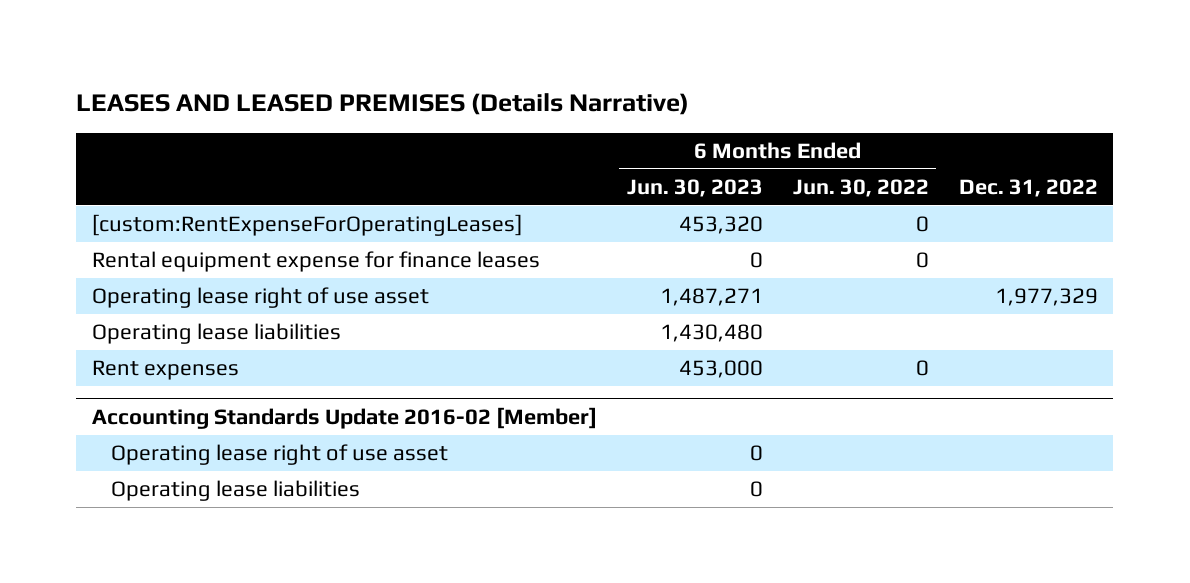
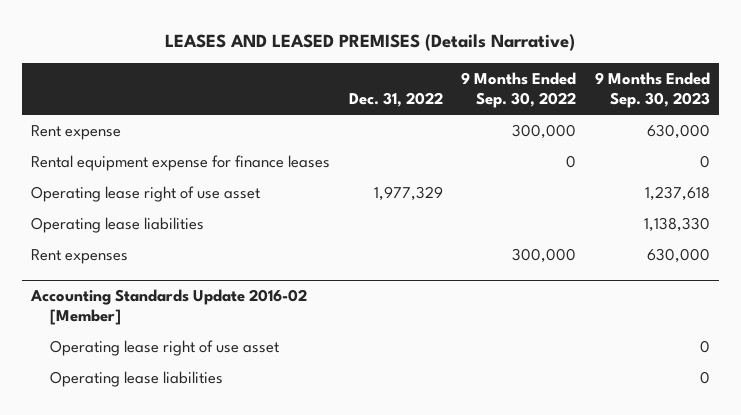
- | 6 Months Ended Jun. 30, 2023 | 6 Months Ended Jun. 30, 2022 | Dec. 31, 2022
+ | Dec. 31, 2022 | 9 Months Ended Sep. 30, 2022 | 9 Months Ended Sep. 30, 2023
- [custom:RentExpenseForOperatingLeases] | 453,320 | 0 |
+ Rent expense | | 300,000 | 630,000

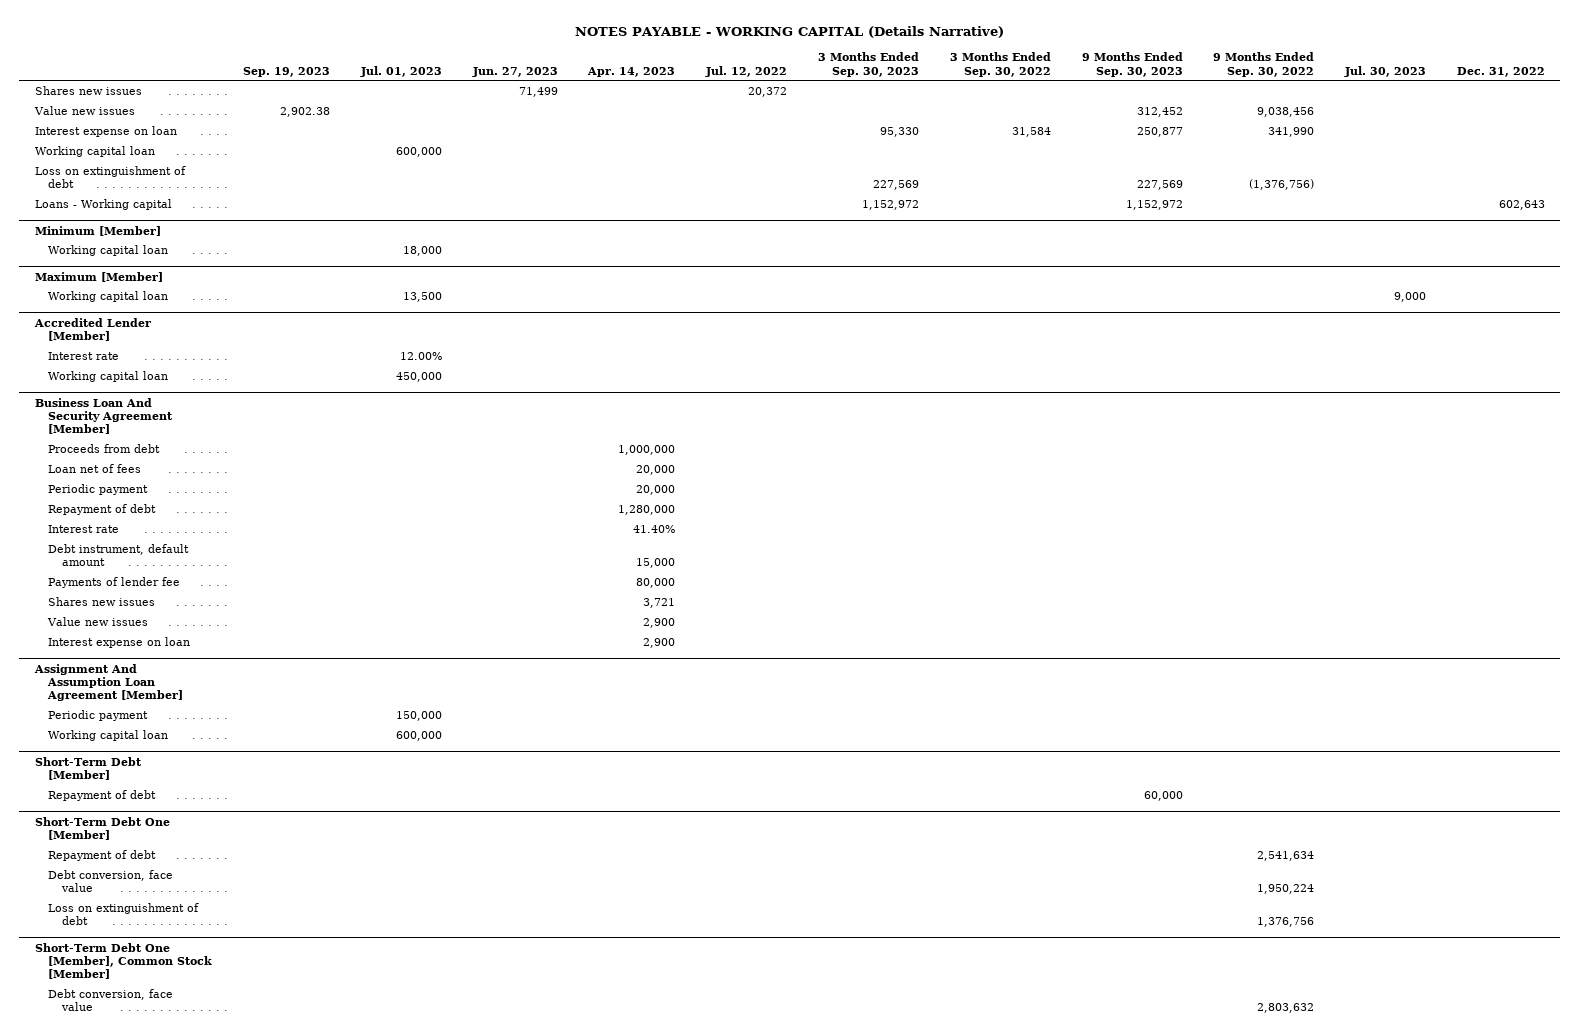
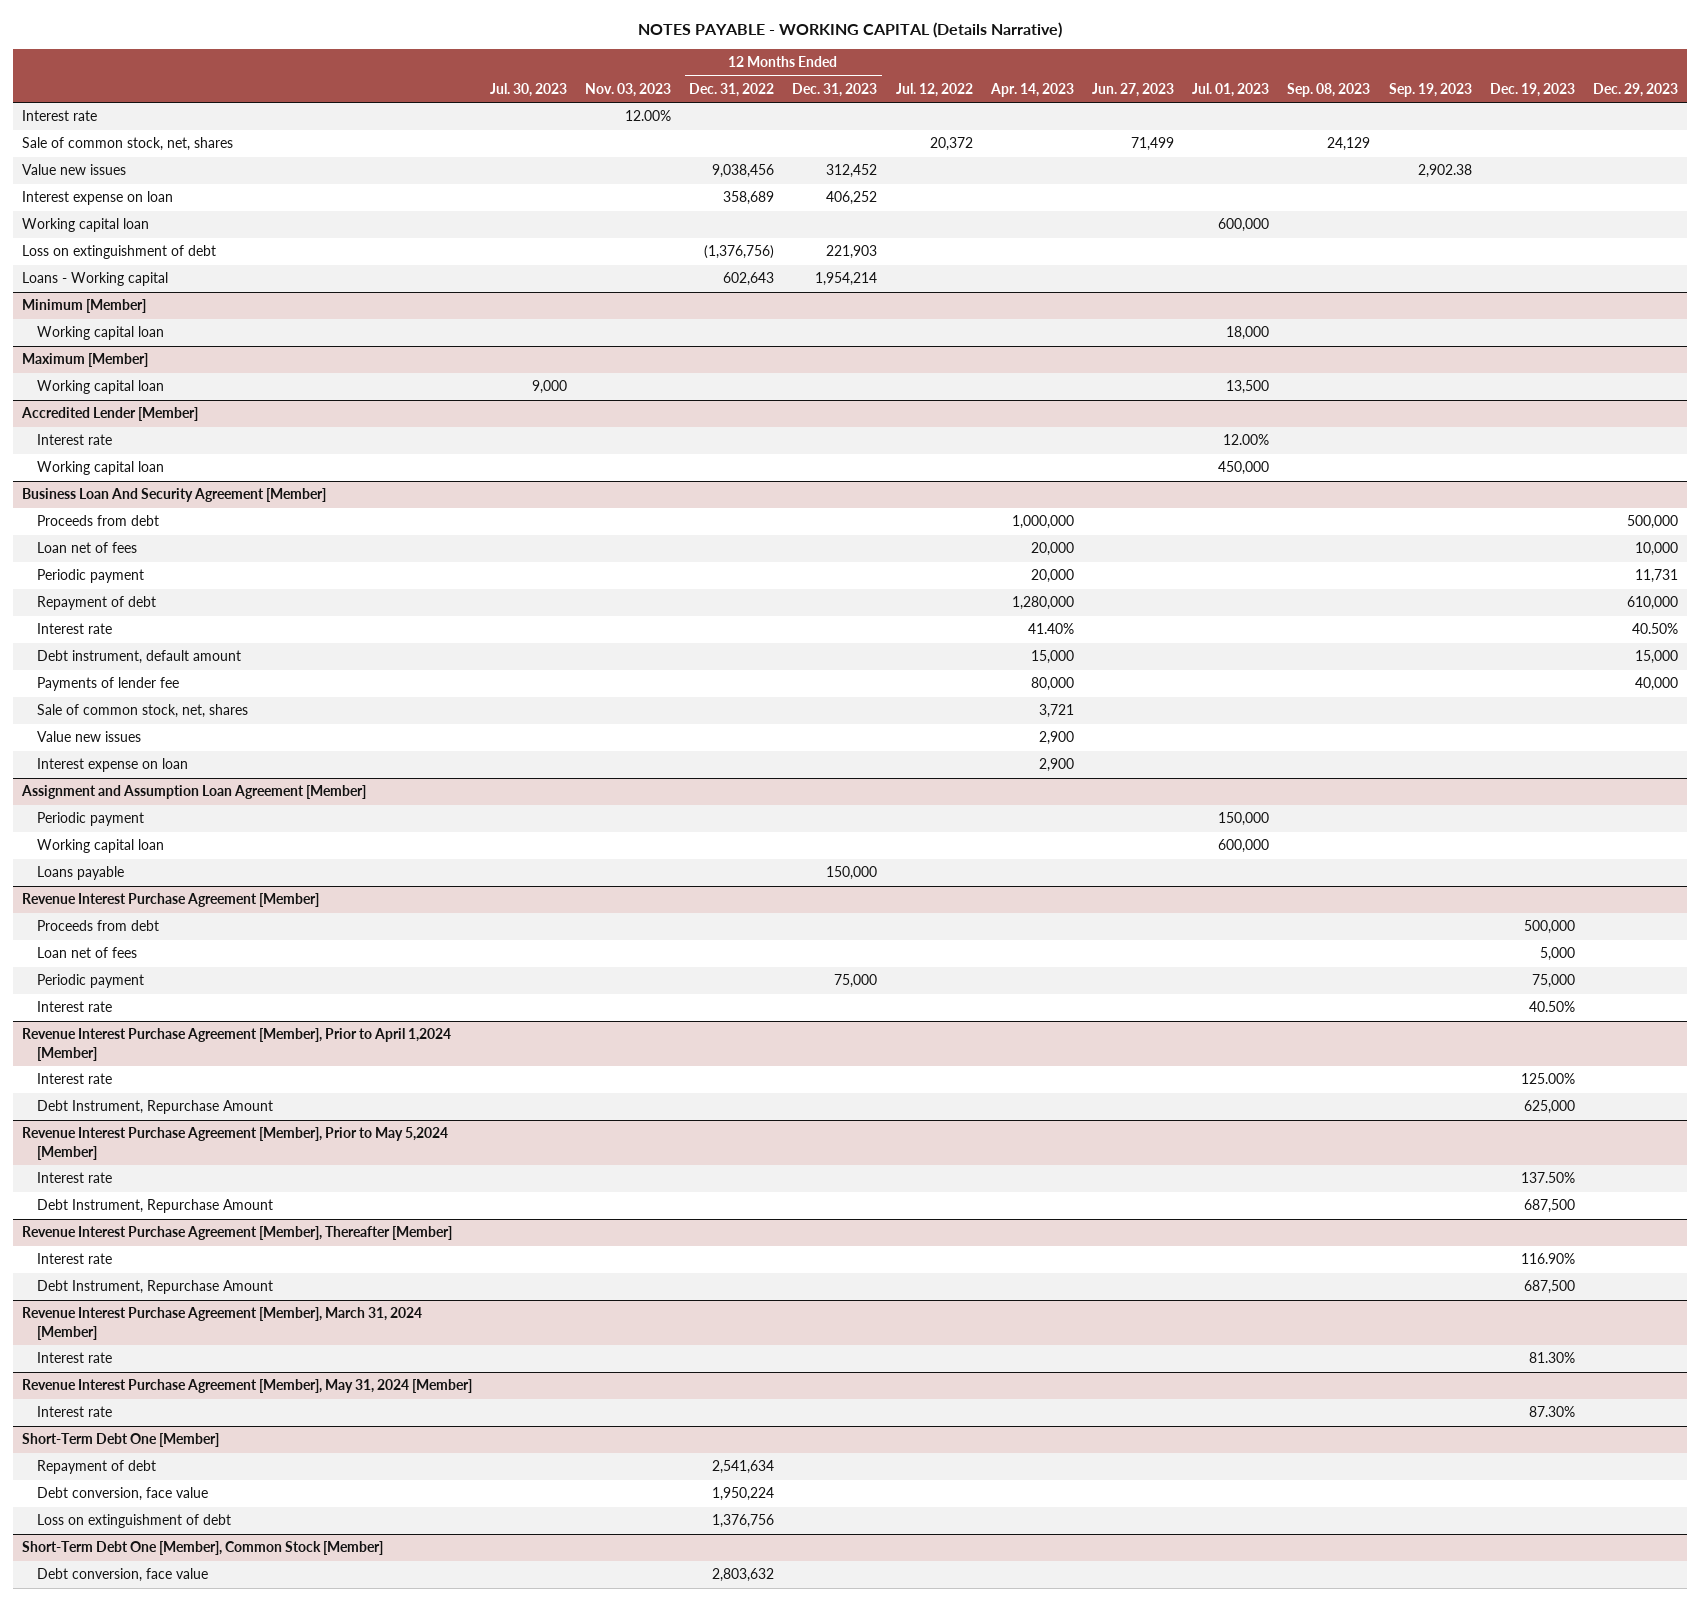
- | Sep. 19, 2023 | Jul. 01, 2023 | Jun. 27, 2023 | Apr. 14, 2023 | Jul. 12, 2022 | 3 Months Ended Sep. 30, 2023 | 3 Months Ended Sep. 30, 2022 | 9 Months Ended Sep. 30, 2023 | 9 Months Ended Sep. 30, 2022 | Jul. 30, 2023 | Dec. 31, 2022
+ | Jul. 30, 2023 | Nov. 03, 2023 | 12 Months Ended Dec. 31, 2022 | 12 Months Ended Dec. 31, 2023 | Jul. 12, 2022 | Apr. 14, 2023 | Jun. 27, 2023 | Jul. 01, 2023 | Sep. 08, 2023 | Sep. 19, 2023 | Dec. 19, 2023 | Dec. 29, 2023
- Shares new issues | | | 71,499 | | 20,372 | | | | | |
+ Interest rate | | 12.00% | | | | | | | | | |
+ Sale of common stock, net, shares | | | | | 20,372 | | 71,499 | | 24,129 | | |
@ Business Loan And Security Agreement [Member]
- Shares new issues | | | | 3,721 | | | | | | |
+ Sale of common stock, net, shares | | | | | | 3,721 | | | | | |
- Assignment And Assumption Loan Agreement [Member]
+ Assignment and Assumption Loan Agreement [Member]
- Short-Term Debt [Member]
- Repayment of debt | | | | | | | | 60,000 | | |
+ Loans payable | | | | 150,000 | | | | | | | |
+ Revenue Interest Purchase Agreement [Member]
+ Proceeds from debt | | | | | | | | | | | 500,000 |
+ Loan net of fees | | | | | | | | | | | 5,000 |
+ Periodic payment | | | | 75,000 | | | | | | | 75,000 |
+ Interest rate | | | | | | | | | | | 40.50% |
+ Revenue Interest Purchase Agreement [Member], Prior to April 1,2024 [Member]
+ Interest rate | | | | | | | | | | | 125.00% |
+ Debt Instrument, Repurchase Amount | | | | | | | | | | | 625,000 |
+ Revenue Interest Purchase Agreement [Member], Prior to May 5,2024 [Member]
+ Interest rate | | | | | | | | | | | 137.50% |
+ Debt Instrument, Repurchase Amount | | | | | | | | | | | 687,500 |
+ Revenue Interest Purchase Agreement [Member], Thereafter [Member]
+ Interest rate | | | | | | | | | | | 116.90% |
+ Debt Instrument, Repurchase Amount | | | | | | | | | | | 687,500 |
+ Revenue Interest Purchase Agreement [Member], March 31, 2024 [Member]
+ Interest rate | | | | | | | | | | | 81.30% |
+ Revenue Interest Purchase Agreement [Member], May 31, 2024 [Member]
+ Interest rate | | | | | | | | | | | 87.30% |

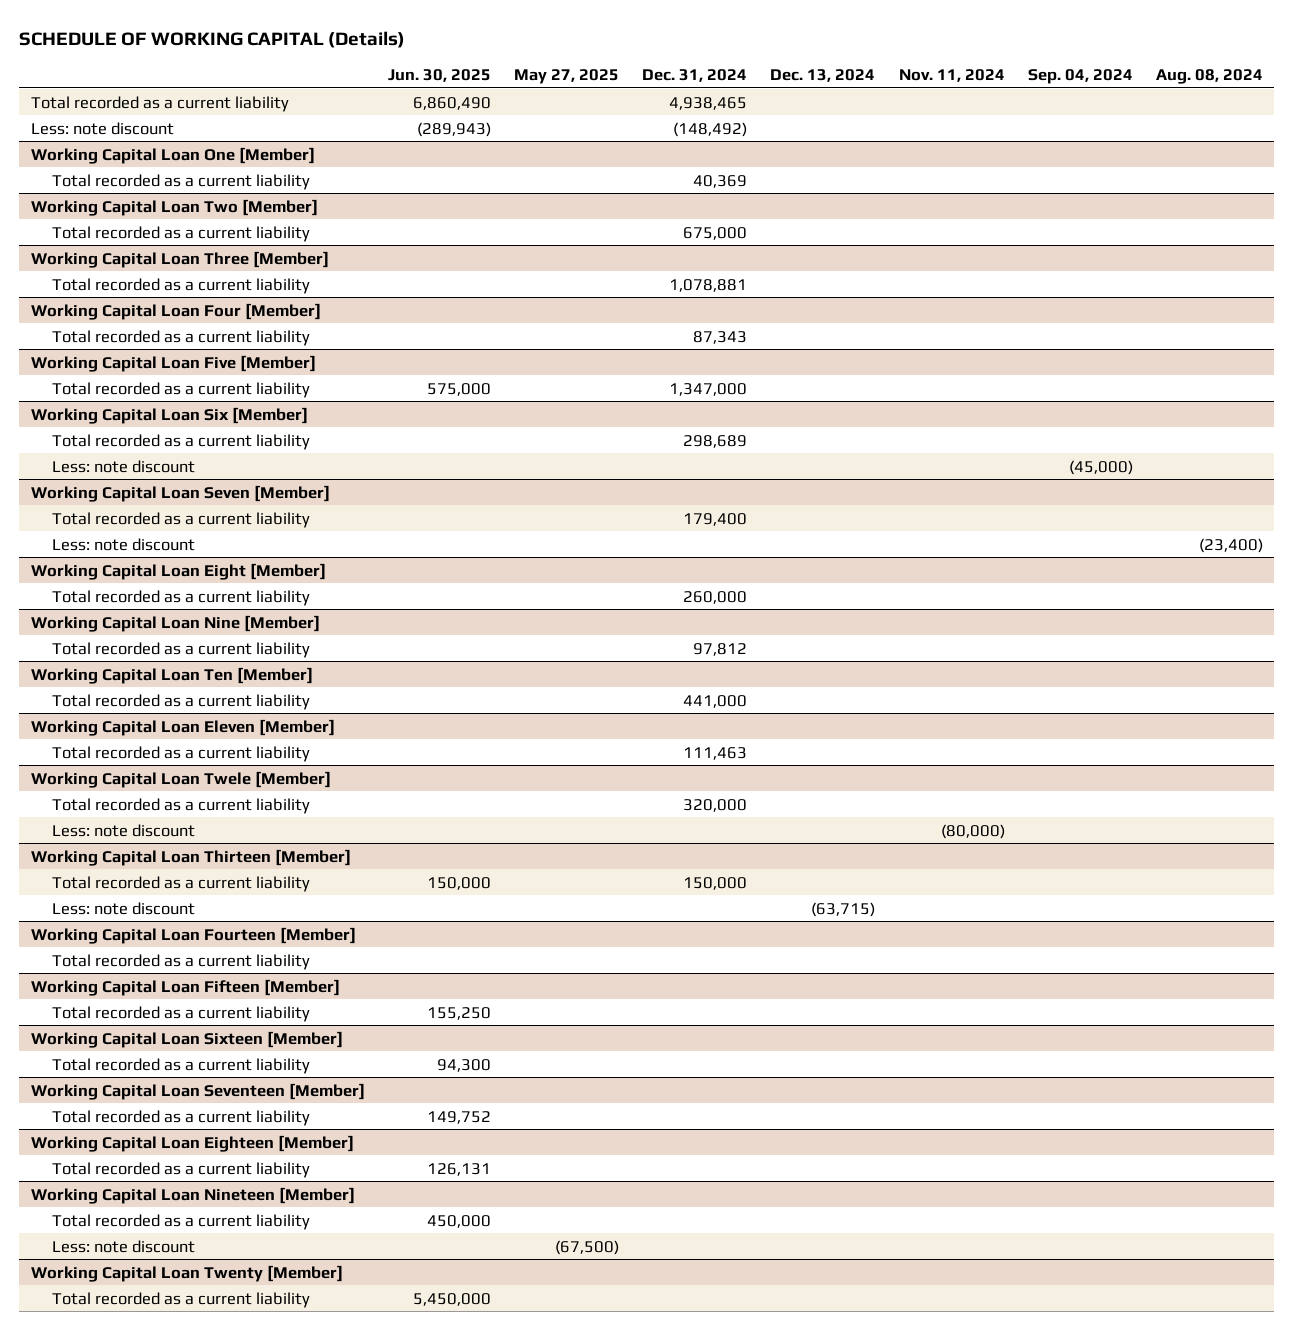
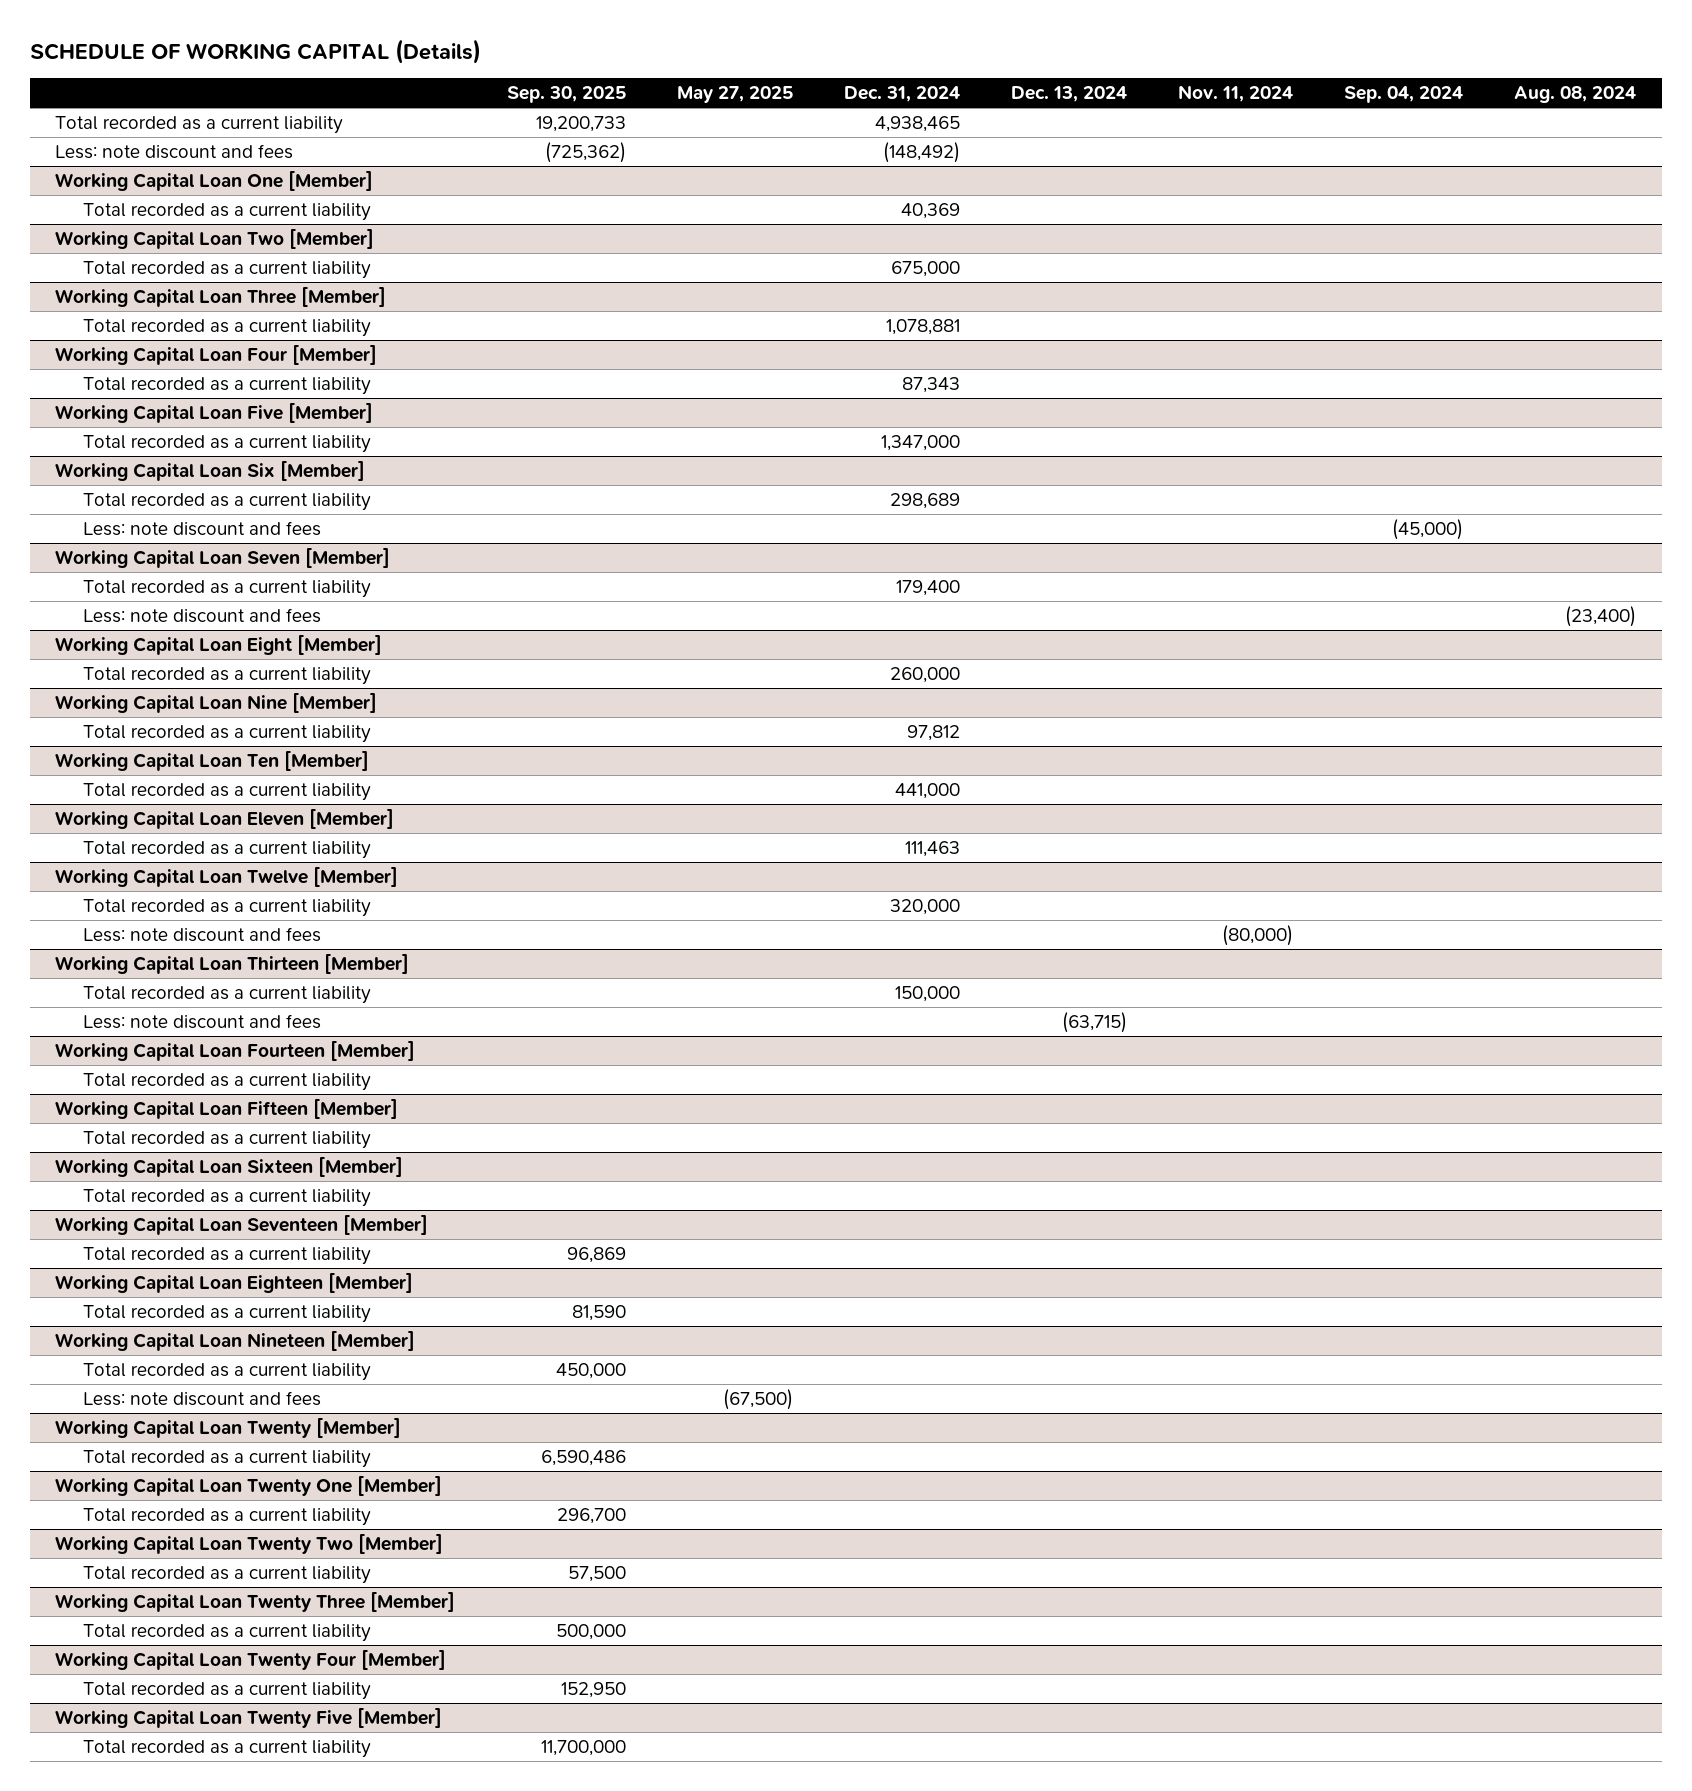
- | Jun. 30, 2025 | May 27, 2025 | Dec. 31, 2024 | Dec. 13, 2024 | Nov. 11, 2024 | Sep. 04, 2024 | Aug. 08, 2024
+ | Sep. 30, 2025 | May 27, 2025 | Dec. 31, 2024 | Dec. 13, 2024 | Nov. 11, 2024 | Sep. 04, 2024 | Aug. 08, 2024
- Less: note discount | (289,943) | | (148,492) | | | |
+ Less: note discount and fees | (725,362) | | (148,492) | | | |
@ Working Capital Loan Six [Member]
- Less: note discount | | | | | | (45,000) |
+ Less: note discount and fees | | | | | | (45,000) |
@ Working Capital Loan Seven [Member]
- Less: note discount | | | | | | | (23,400)
+ Less: note discount and fees | | | | | | | (23,400)
- Working Capital Loan Twele [Member]
+ Working Capital Loan Twelve [Member]
- Less: note discount | | | | | (80,000) | |
+ Less: note discount and fees | | | | | (80,000) | |
@ Working Capital Loan Thirteen [Member]
- Less: note discount | | | | (63,715) | | |
+ Less: note discount and fees | | | | (63,715) | | |
@ Working Capital Loan Nineteen [Member]
- Less: note discount | | (67,500) | | | | |
+ Less: note discount and fees | | (67,500) | | | | |
+ Working Capital Loan Twenty One [Member]
+ Total recorded as a current liability | 296,700 | | | | | |
+ Working Capital Loan Twenty Two [Member]
+ Total recorded as a current liability | 57,500 | | | | | |
+ Working Capital Loan Twenty Three [Member]
+ Total recorded as a current liability | 500,000 | | | | | |
+ Working Capital Loan Twenty Four [Member]
+ Total recorded as a current liability | 152,950 | | | | | |
+ Working Capital Loan Twenty Five [Member]
+ Total recorded as a current liability | 11,700,000 | | | | | |

